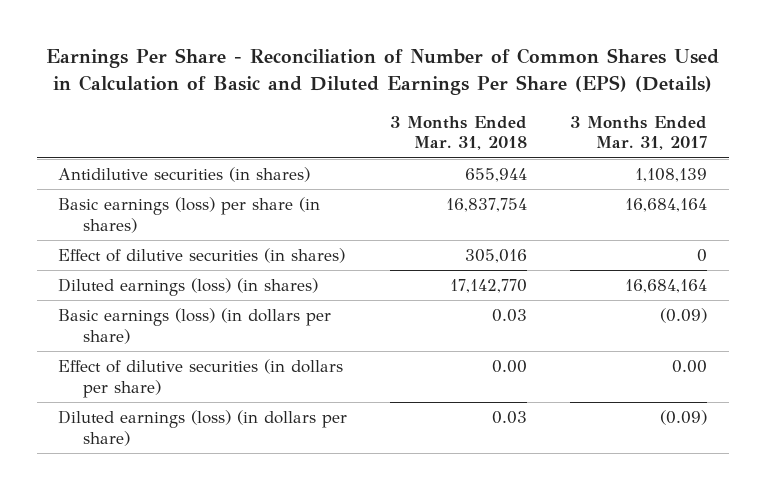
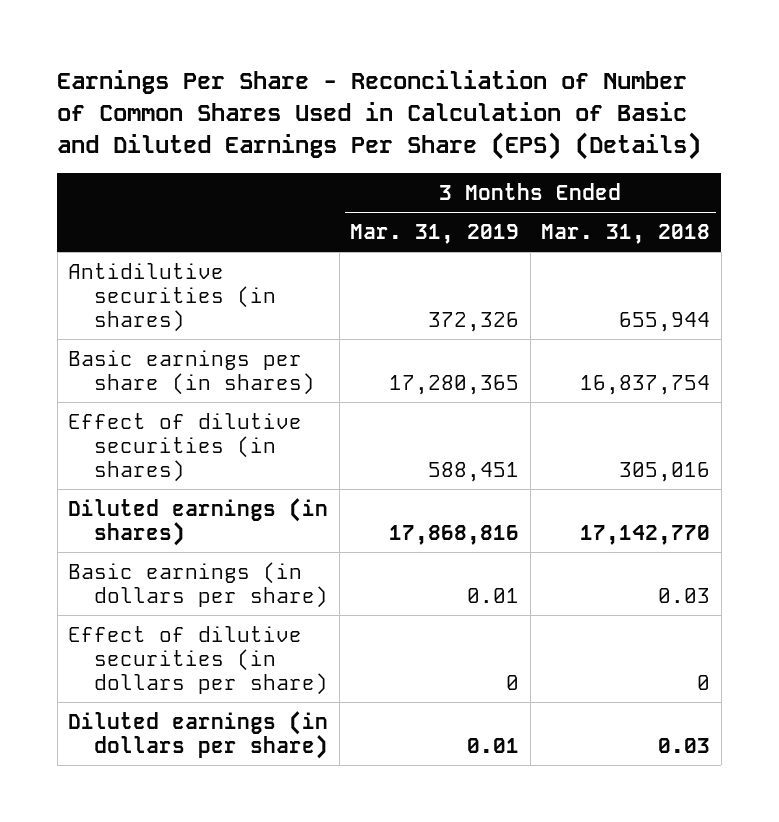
- | 3 Months Ended Mar. 31, 2018 | 3 Months Ended Mar. 31, 2017
+ | 3 Months Ended Mar. 31, 2019 | 3 Months Ended Mar. 31, 2018
- Basic earnings (loss) per share (in shares) | 16,837,754 | 16,684,164
+ Basic earnings per share (in shares) | 17,280,365 | 16,837,754
- Diluted earnings (loss) (in shares) | 17,142,770 | 16,684,164
- Basic earnings (loss) (in dollars per share) | 0.03 | (0.09)
- Effect of dilutive securities (in dollars per share) | 0.00 | 0.00
- Diluted earnings (loss) (in dollars per share) | 0.03 | (0.09)
+ Diluted earnings (in shares) | 17,868,816 | 17,142,770
+ Basic earnings (in dollars per share) | 0.01 | 0.03
+ Effect of dilutive securities (in dollars per share) | 0 | 0
+ Diluted earnings (in dollars per share) | 0.01 | 0.03

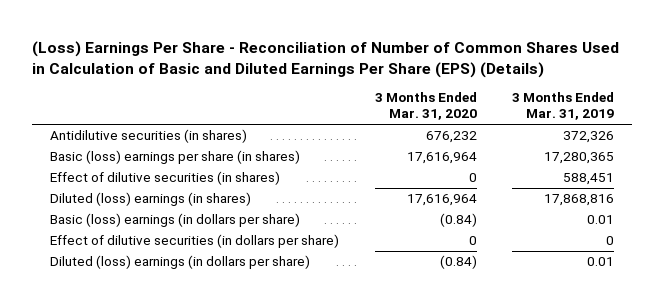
- Earnings Per Share - Reconciliation of Number of Common Shares Used in Calculation of Basic and Diluted Earnings Per Share (EPS) (Details)
+ (Loss) Earnings Per Share - Reconciliation of Number of Common Shares Used in Calculation of Basic and Diluted Earnings Per Share (EPS) (Details)
- | 3 Months Ended Mar. 31, 2019 | 3 Months Ended Mar. 31, 2018
+ | 3 Months Ended Mar. 31, 2020 | 3 Months Ended Mar. 31, 2019
- Basic earnings per share (in shares) | 17,280,365 | 16,837,754
+ Basic (loss) earnings per share (in shares) | 17,616,964 | 17,280,365
- Diluted earnings (in shares) | 17,868,816 | 17,142,770
- Basic earnings (in dollars per share) | 0.01 | 0.03
+ Diluted (loss) earnings (in shares) | 17,616,964 | 17,868,816
+ Basic (loss) earnings (in dollars per share) | (0.84) | 0.01
- Diluted earnings (in dollars per share) | 0.01 | 0.03
+ Diluted (loss) earnings (in dollars per share) | (0.84) | 0.01

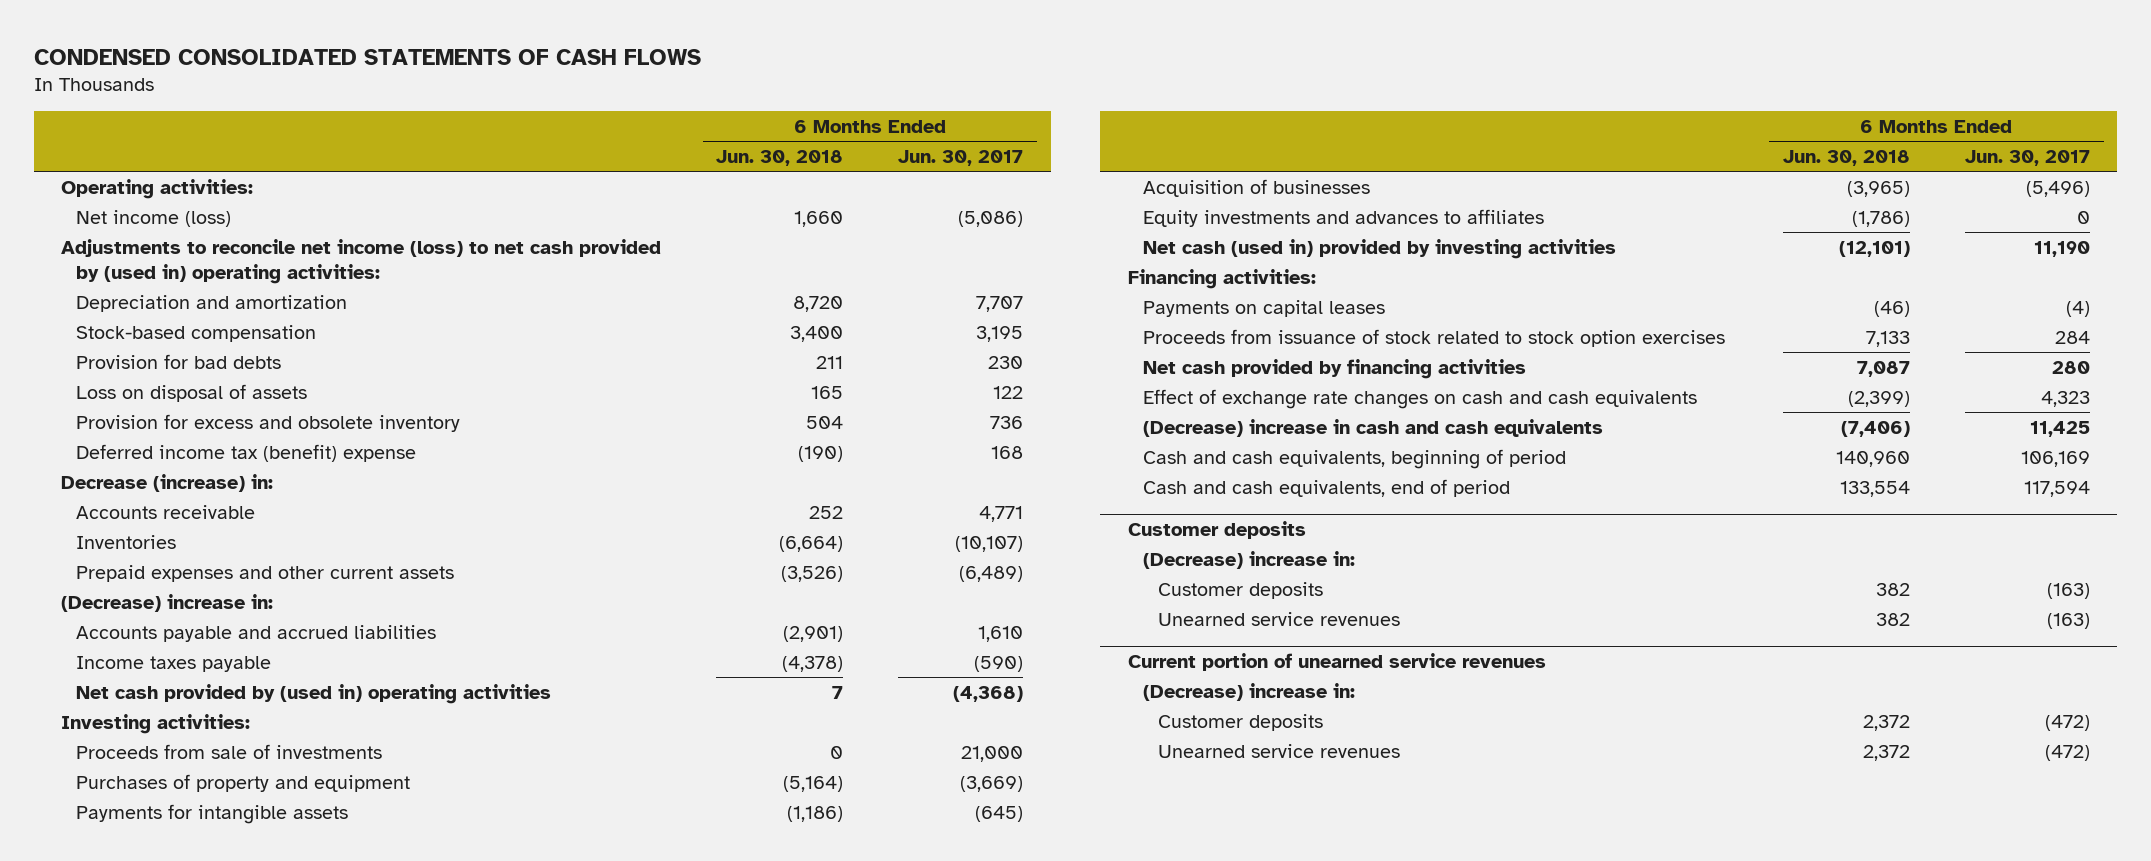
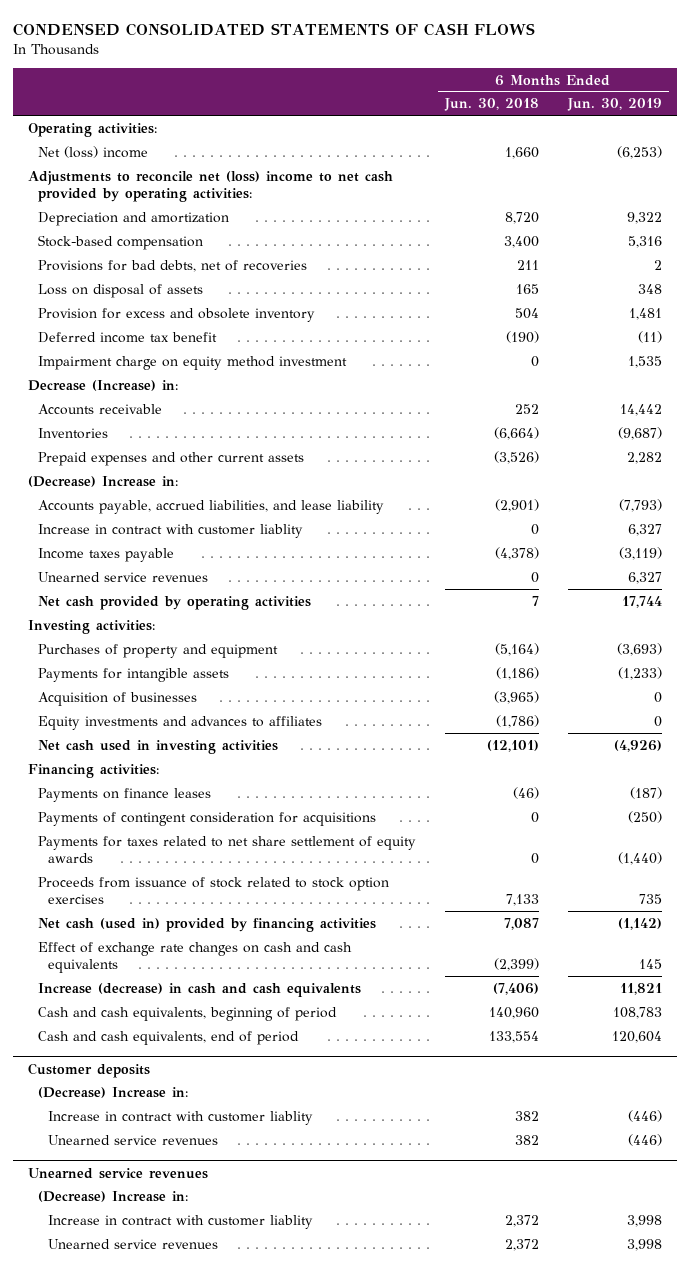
- | 6 Months Ended Jun. 30, 2018 | 6 Months Ended Jun. 30, 2017
+ | 6 Months Ended Jun. 30, 2018 | 6 Months Ended Jun. 30, 2019
- Net income (loss) | 1,660 | (5,086)
- Adjustments to reconcile net income (loss) to net cash provided by (used in) operating activities:
+ Net (loss) income | 1,660 | (6,253)
+ Adjustments to reconcile net (loss) income to net cash provided by operating activities:
- Provision for bad debts | 211 | 230
+ Provisions for bad debts, net of recoveries | 211 | 2
- Deferred income tax (benefit) expense | (190) | 168
- Decrease (increase) in:
+ Deferred income tax benefit | (190) | (11)
+ Impairment charge on equity method investment | 0 | 1,535
+ Decrease (Increase) in:
- (Decrease) increase in:
- Accounts payable and accrued liabilities | (2,901) | 1,610
+ (Decrease) Increase in:
+ Accounts payable, accrued liabilities, and lease liability | (2,901) | (7,793)
+ Increase in contract with customer liablity | 0 | 6,327
- Net cash provided by (used in) operating activities | 7 | (4,368)
+ Unearned service revenues | 0 | 6,327
+ Net cash provided by operating activities | 7 | 17,744
- Proceeds from sale of investments | 0 | 21,000
- Net cash (used in) provided by investing activities | (12,101) | 11,190
+ Net cash used in investing activities | (12,101) | (4,926)
- Payments on capital leases | (46) | (4)
+ Payments on finance leases | (46) | (187)
+ Payments of contingent consideration for acquisitions | 0 | (250)
+ Payments for taxes related to net share settlement of equity awards | 0 | (1,440)
- Net cash provided by financing activities | 7,087 | 280
+ Net cash (used in) provided by financing activities | 7,087 | (1,142)
- (Decrease) increase in cash and cash equivalents | (7,406) | 11,425
+ Increase (decrease) in cash and cash equivalents | (7,406) | 11,821
@ Customer deposits
- (Decrease) increase in:
- Customer deposits | 382 | (163)
+ (Decrease) Increase in:
+ Increase in contract with customer liablity | 382 | (446)
- Current portion of unearned service revenues
- (Decrease) increase in:
- Customer deposits | 2,372 | (472)
+ Unearned service revenues
+ (Decrease) Increase in:
+ Increase in contract with customer liablity | 2,372 | 3,998

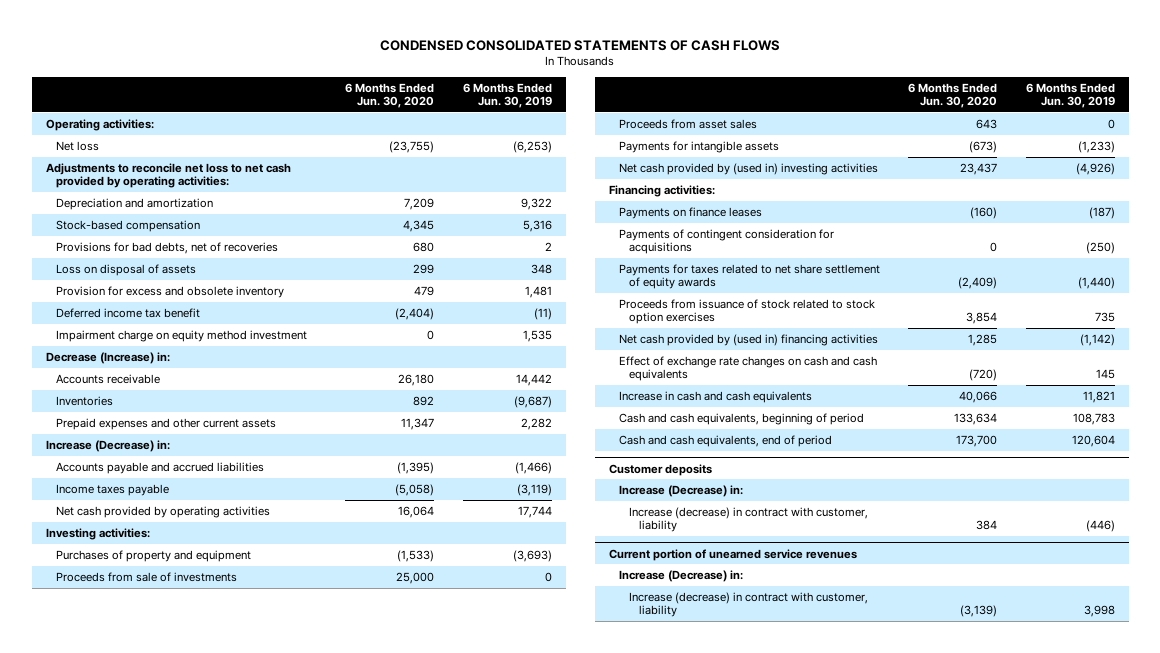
- | 6 Months Ended Jun. 30, 2018 | 6 Months Ended Jun. 30, 2019
+ | 6 Months Ended Jun. 30, 2020 | 6 Months Ended Jun. 30, 2019
- Net (loss) income | 1,660 | (6,253)
- Adjustments to reconcile net (loss) income to net cash provided by operating activities:
+ Net loss | (23,755) | (6,253)
+ Adjustments to reconcile net loss to net cash provided by operating activities:
- (Decrease) Increase in:
- Accounts payable, accrued liabilities, and lease liability | (2,901) | (7,793)
- Increase in contract with customer liablity | 0 | 6,327
+ Increase (Decrease) in:
+ Accounts payable and accrued liabilities | (1,395) | (1,466)
- Unearned service revenues | 0 | 6,327
+ Proceeds from sale of investments | 25,000 | 0
+ Proceeds from asset sales | 643 | 0
- Acquisition of businesses | (3,965) | 0
- Equity investments and advances to affiliates | (1,786) | 0
- Net cash used in investing activities | (12,101) | (4,926)
+ Net cash provided by (used in) investing activities | 23,437 | (4,926)
- Net cash (used in) provided by financing activities | 7,087 | (1,142)
+ Net cash provided by (used in) financing activities | 1,285 | (1,142)
- Increase (decrease) in cash and cash equivalents | (7,406) | 11,821
+ Increase in cash and cash equivalents | 40,066 | 11,821
@ Customer deposits
- (Decrease) Increase in:
- Increase in contract with customer liablity | 382 | (446)
- Unearned service revenues | 382 | (446)
- Unearned service revenues
- (Decrease) Increase in:
- Increase in contract with customer liablity | 2,372 | 3,998
- Unearned service revenues | 2,372 | 3,998
@ Customer deposits
+ Increase (Decrease) in:
+ Increase (decrease) in contract with customer, liability | 384 | (446)
+ Current portion of unearned service revenues
+ Increase (Decrease) in:
+ Increase (decrease) in contract with customer, liability | (3,139) | 3,998

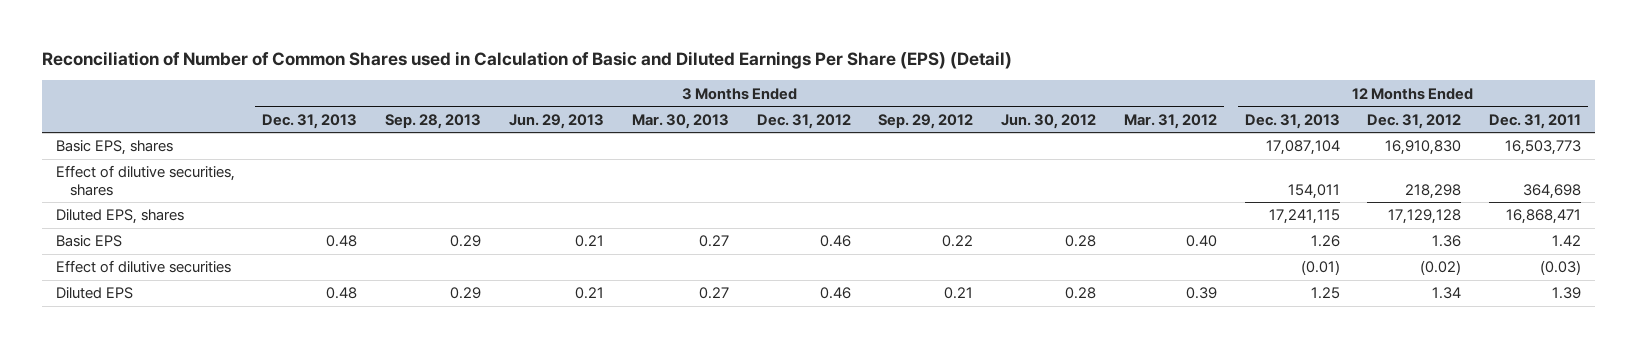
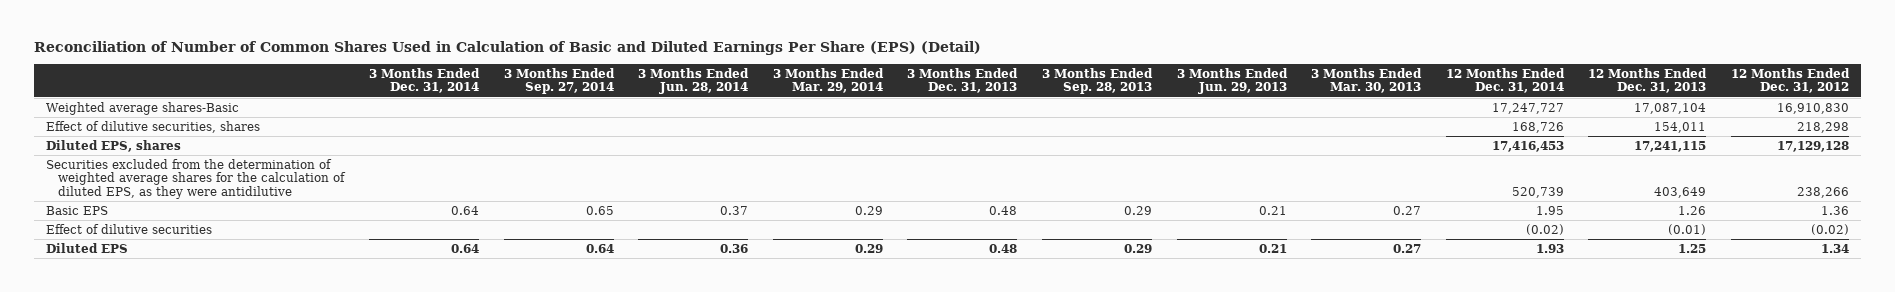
- Reconciliation of Number of Common Shares used in Calculation of Basic and Diluted Earnings Per Share (EPS) (Detail)
+ Reconciliation of Number of Common Shares Used in Calculation of Basic and Diluted Earnings Per Share (EPS) (Detail)
- | 3 Months Ended Dec. 31, 2013 | 3 Months Ended Sep. 28, 2013 | 3 Months Ended Jun. 29, 2013 | 3 Months Ended Mar. 30, 2013 | 3 Months Ended Dec. 31, 2012 | 3 Months Ended Sep. 29, 2012 | 3 Months Ended Jun. 30, 2012 | 3 Months Ended Mar. 31, 2012 | 12 Months Ended Dec. 31, 2013 | 12 Months Ended Dec. 31, 2012 | 12 Months Ended Dec. 31, 2011
+ | 3 Months Ended Dec. 31, 2014 | 3 Months Ended Sep. 27, 2014 | 3 Months Ended Jun. 28, 2014 | 3 Months Ended Mar. 29, 2014 | 3 Months Ended Dec. 31, 2013 | 3 Months Ended Sep. 28, 2013 | 3 Months Ended Jun. 29, 2013 | 3 Months Ended Mar. 30, 2013 | 12 Months Ended Dec. 31, 2014 | 12 Months Ended Dec. 31, 2013 | 12 Months Ended Dec. 31, 2012
- Basic EPS, shares | | | | | | | | | 17,087,104 | 16,910,830 | 16,503,773
+ Weighted average shares-Basic | | | | | | | | | 17,247,727 | 17,087,104 | 16,910,830
+ Securities excluded from the determination of weighted average shares for the calculation of diluted EPS, as they were antidilutive | | | | | | | | | 520,739 | 403,649 | 238,266

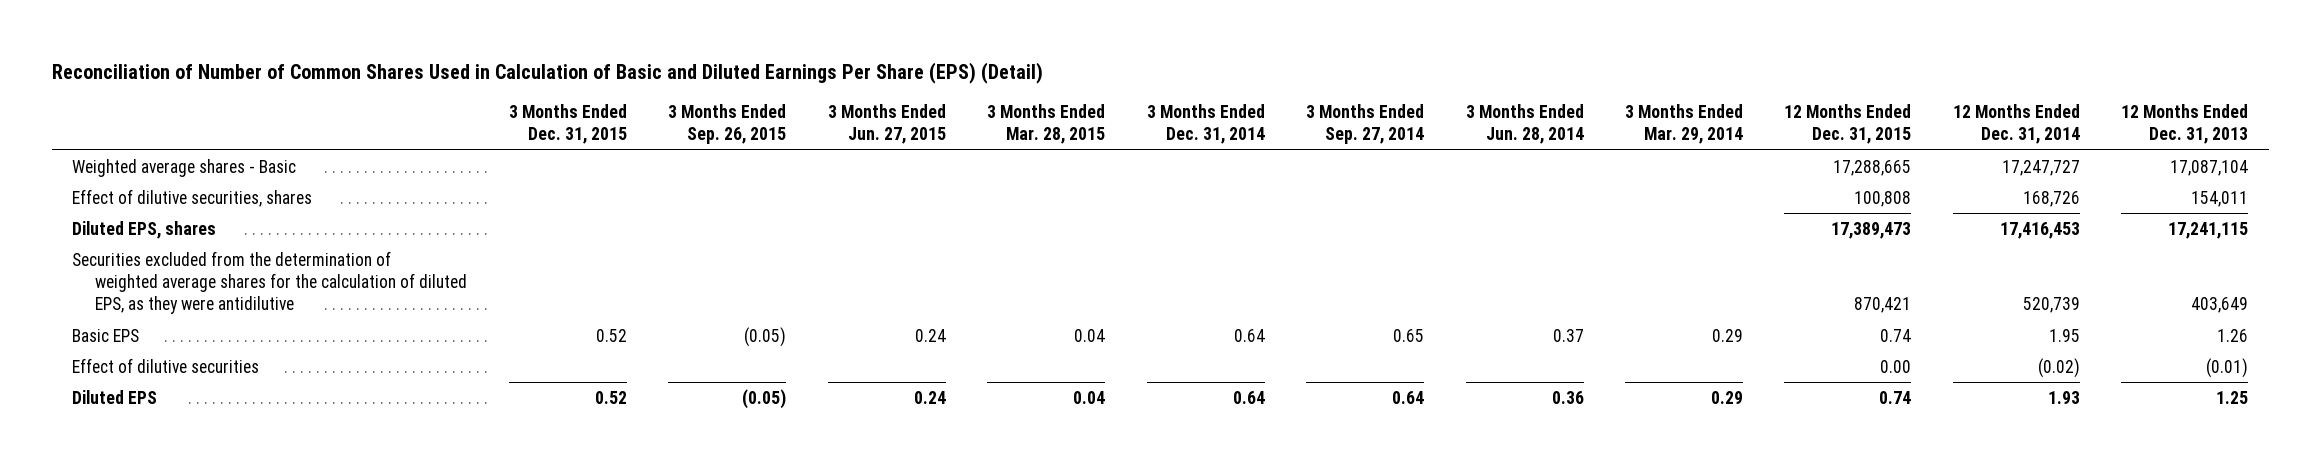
- | 3 Months Ended Dec. 31, 2014 | 3 Months Ended Sep. 27, 2014 | 3 Months Ended Jun. 28, 2014 | 3 Months Ended Mar. 29, 2014 | 3 Months Ended Dec. 31, 2013 | 3 Months Ended Sep. 28, 2013 | 3 Months Ended Jun. 29, 2013 | 3 Months Ended Mar. 30, 2013 | 12 Months Ended Dec. 31, 2014 | 12 Months Ended Dec. 31, 2013 | 12 Months Ended Dec. 31, 2012
+ | 3 Months Ended Dec. 31, 2015 | 3 Months Ended Sep. 26, 2015 | 3 Months Ended Jun. 27, 2015 | 3 Months Ended Mar. 28, 2015 | 3 Months Ended Dec. 31, 2014 | 3 Months Ended Sep. 27, 2014 | 3 Months Ended Jun. 28, 2014 | 3 Months Ended Mar. 29, 2014 | 12 Months Ended Dec. 31, 2015 | 12 Months Ended Dec. 31, 2014 | 12 Months Ended Dec. 31, 2013
- Weighted average shares-Basic | | | | | | | | | 17,247,727 | 17,087,104 | 16,910,830
+ Weighted average shares - Basic | | | | | | | | | 17,288,665 | 17,247,727 | 17,087,104

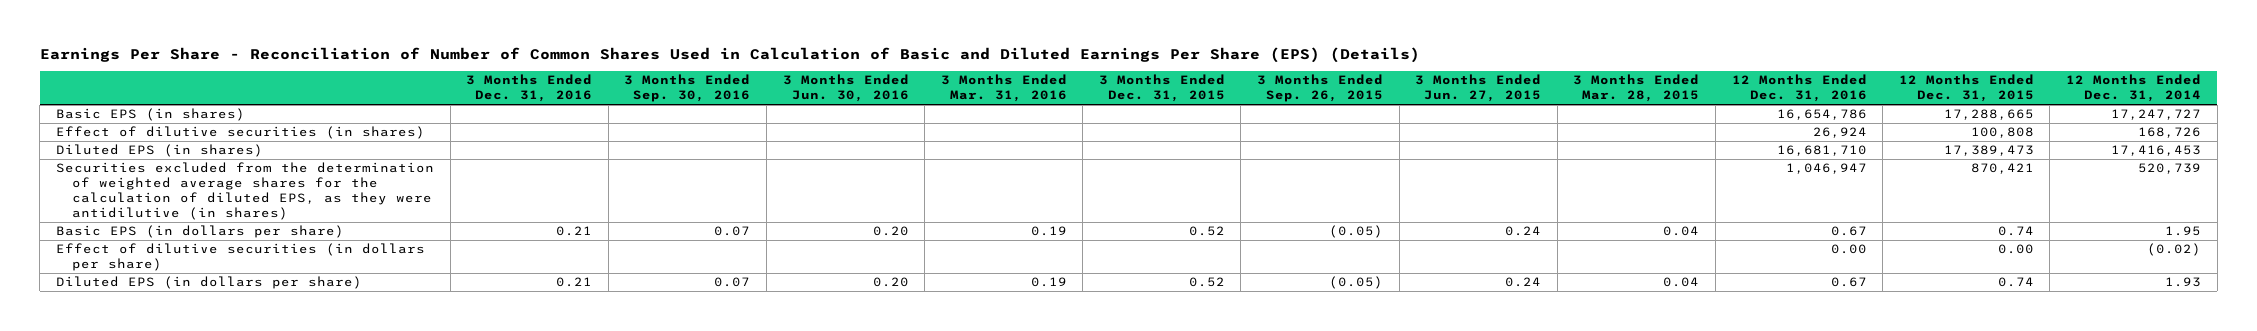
- Reconciliation of Number of Common Shares Used in Calculation of Basic and Diluted Earnings Per Share (EPS) (Detail)
+ Earnings Per Share - Reconciliation of Number of Common Shares Used in Calculation of Basic and Diluted Earnings Per Share (EPS) (Details)
- | 3 Months Ended Dec. 31, 2015 | 3 Months Ended Sep. 26, 2015 | 3 Months Ended Jun. 27, 2015 | 3 Months Ended Mar. 28, 2015 | 3 Months Ended Dec. 31, 2014 | 3 Months Ended Sep. 27, 2014 | 3 Months Ended Jun. 28, 2014 | 3 Months Ended Mar. 29, 2014 | 12 Months Ended Dec. 31, 2015 | 12 Months Ended Dec. 31, 2014 | 12 Months Ended Dec. 31, 2013
+ | 3 Months Ended Dec. 31, 2016 | 3 Months Ended Sep. 30, 2016 | 3 Months Ended Jun. 30, 2016 | 3 Months Ended Mar. 31, 2016 | 3 Months Ended Dec. 31, 2015 | 3 Months Ended Sep. 26, 2015 | 3 Months Ended Jun. 27, 2015 | 3 Months Ended Mar. 28, 2015 | 12 Months Ended Dec. 31, 2016 | 12 Months Ended Dec. 31, 2015 | 12 Months Ended Dec. 31, 2014
- Weighted average shares - Basic | | | | | | | | | 17,288,665 | 17,247,727 | 17,087,104
- Effect of dilutive securities, shares | | | | | | | | | 100,808 | 168,726 | 154,011
- Diluted EPS, shares | | | | | | | | | 17,389,473 | 17,416,453 | 17,241,115
- Securities excluded from the determination of weighted average shares for the calculation of diluted EPS, as they were antidilutive | | | | | | | | | 870,421 | 520,739 | 403,649
- Basic EPS | 0.52 | (0.05) | 0.24 | 0.04 | 0.64 | 0.65 | 0.37 | 0.29 | 0.74 | 1.95 | 1.26
- Effect of dilutive securities | | | | | | | | | 0.00 | (0.02) | (0.01)
- Diluted EPS | 0.52 | (0.05) | 0.24 | 0.04 | 0.64 | 0.64 | 0.36 | 0.29 | 0.74 | 1.93 | 1.25
+ Basic EPS (in shares) | | | | | | | | | 16,654,786 | 17,288,665 | 17,247,727
+ Effect of dilutive securities (in shares) | | | | | | | | | 26,924 | 100,808 | 168,726
+ Diluted EPS (in shares) | | | | | | | | | 16,681,710 | 17,389,473 | 17,416,453
+ Securities excluded from the determination of weighted average shares for the calculation of diluted EPS, as they were antidilutive (in shares) | | | | | | | | | 1,046,947 | 870,421 | 520,739
+ Basic EPS (in dollars per share) | 0.21 | 0.07 | 0.20 | 0.19 | 0.52 | (0.05) | 0.24 | 0.04 | 0.67 | 0.74 | 1.95
+ Effect of dilutive securities (in dollars per share) | | | | | | | | | 0.00 | 0.00 | (0.02)
+ Diluted EPS (in dollars per share) | 0.21 | 0.07 | 0.20 | 0.19 | 0.52 | (0.05) | 0.24 | 0.04 | 0.67 | 0.74 | 1.93

